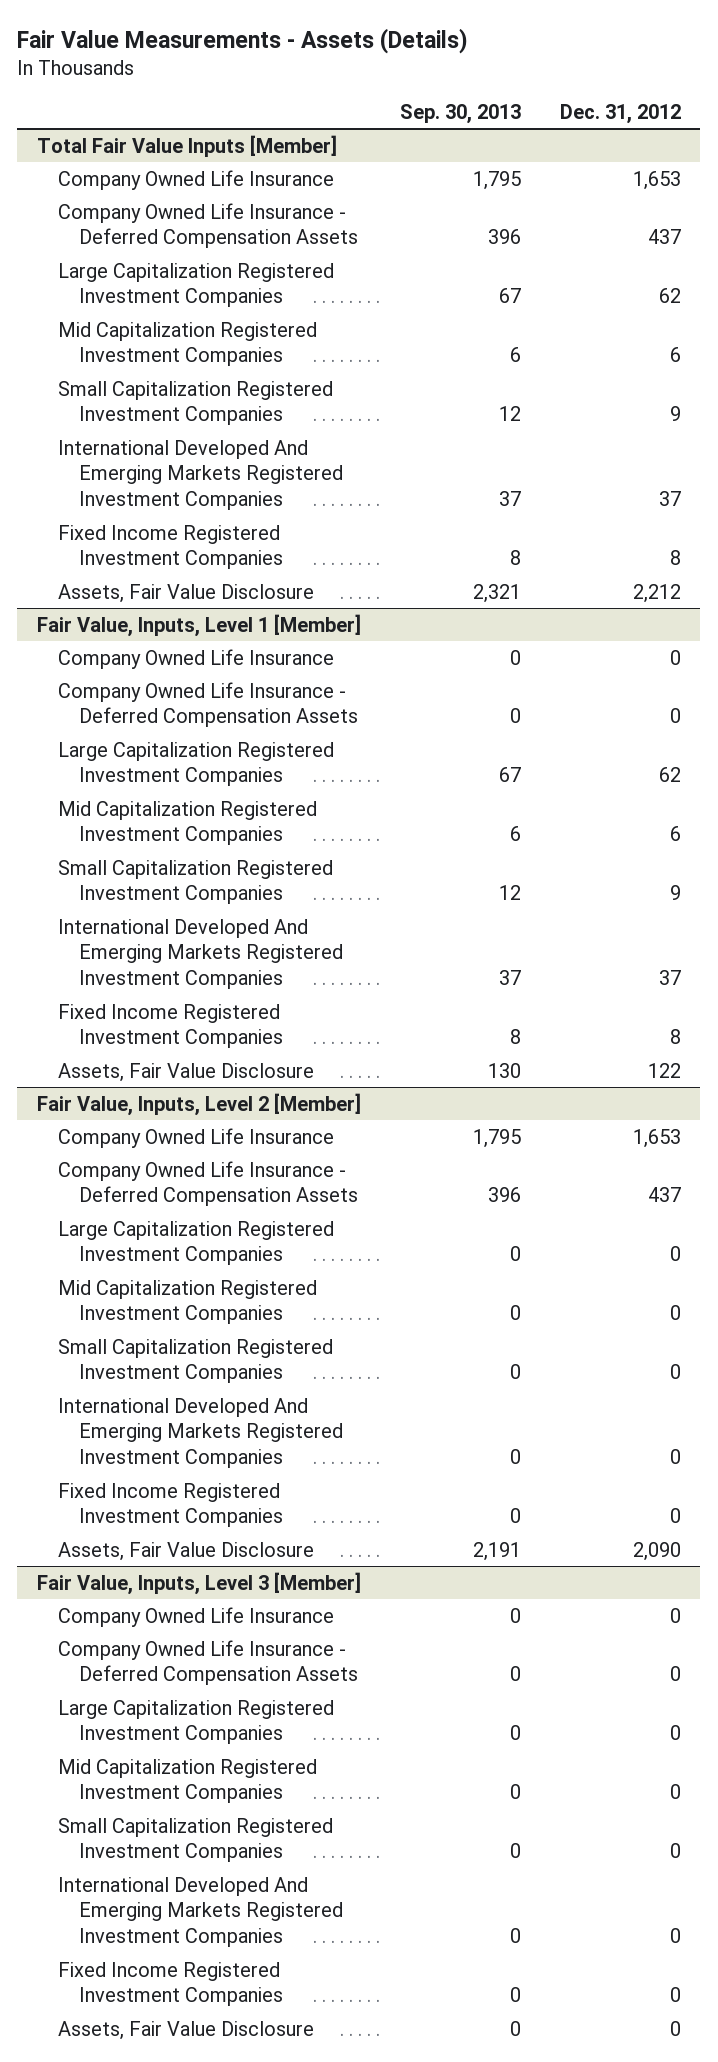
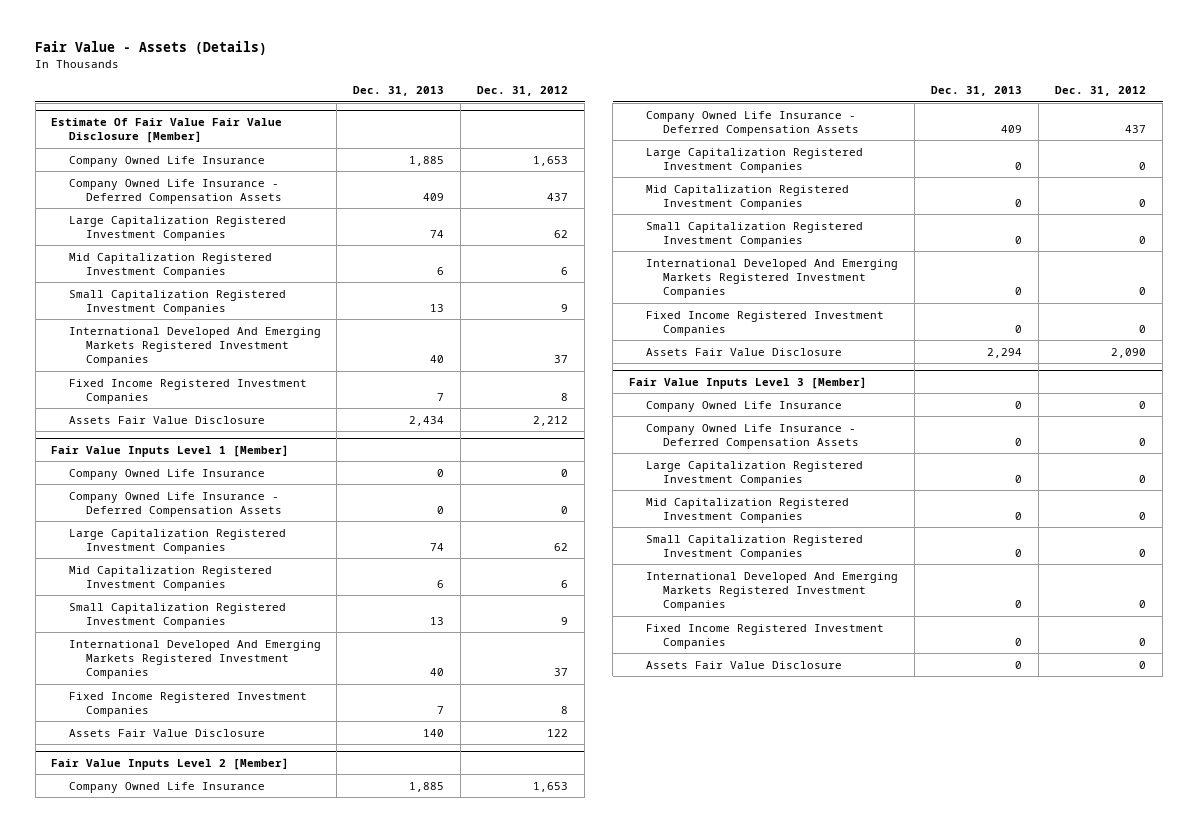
- Fair Value Measurements - Assets (Details)
+ Fair Value - Assets (Details)
- | Sep. 30, 2013 | Dec. 31, 2012
+ | Dec. 31, 2013 | Dec. 31, 2012
- Total Fair Value Inputs [Member]
+ Estimate Of Fair Value Fair Value Disclosure [Member]
- Assets, Fair Value Disclosure | 2,321 | 2,212
- Fair Value, Inputs, Level 1 [Member]
+ Assets Fair Value Disclosure | 2,434 | 2,212
+ Fair Value Inputs Level 1 [Member]
- Assets, Fair Value Disclosure | 130 | 122
- Fair Value, Inputs, Level 2 [Member]
+ Assets Fair Value Disclosure | 140 | 122
+ Fair Value Inputs Level 2 [Member]
- Assets, Fair Value Disclosure | 2,191 | 2,090
- Fair Value, Inputs, Level 3 [Member]
+ Assets Fair Value Disclosure | 2,294 | 2,090
+ Fair Value Inputs Level 3 [Member]
- Assets, Fair Value Disclosure | 0 | 0
+ Assets Fair Value Disclosure | 0 | 0

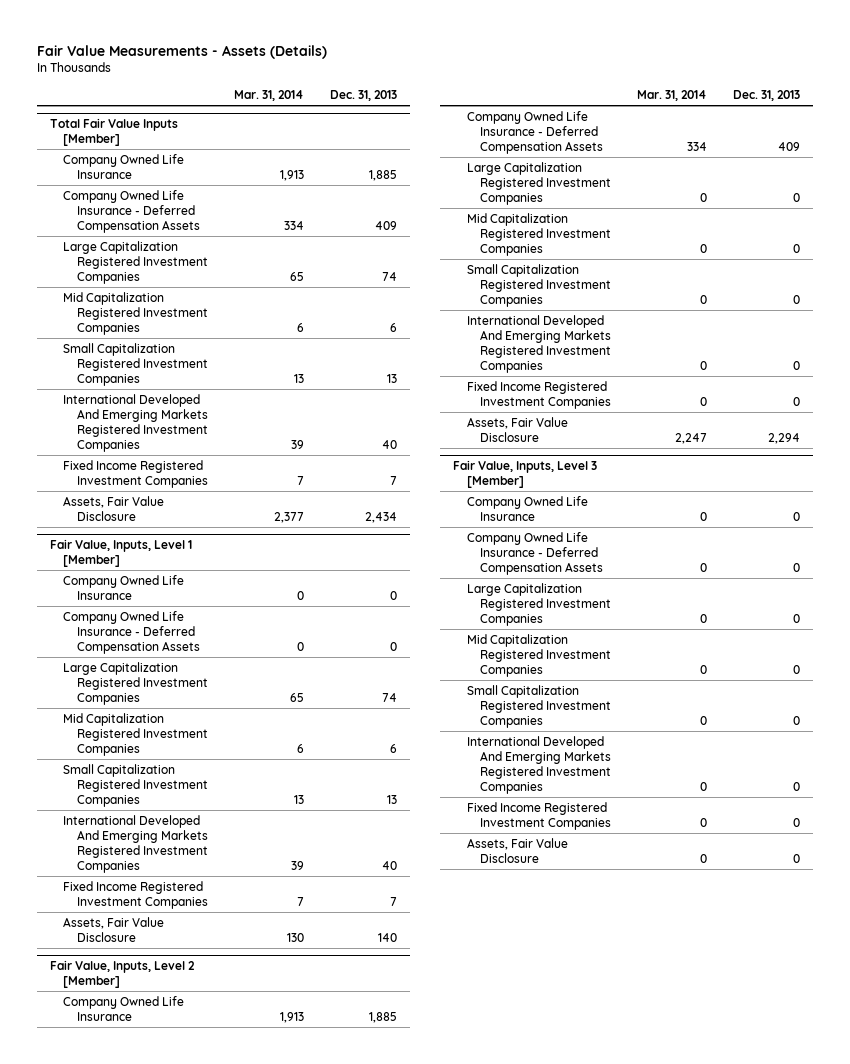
- Fair Value - Assets (Details)
+ Fair Value Measurements - Assets (Details)
- | Dec. 31, 2013 | Dec. 31, 2012
+ | Mar. 31, 2014 | Dec. 31, 2013
- Estimate Of Fair Value Fair Value Disclosure [Member]
+ Total Fair Value Inputs [Member]
- Assets Fair Value Disclosure | 2,434 | 2,212
- Fair Value Inputs Level 1 [Member]
+ Assets, Fair Value Disclosure | 2,377 | 2,434
+ Fair Value, Inputs, Level 1 [Member]
- Assets Fair Value Disclosure | 140 | 122
- Fair Value Inputs Level 2 [Member]
+ Assets, Fair Value Disclosure | 130 | 140
+ Fair Value, Inputs, Level 2 [Member]
- Assets Fair Value Disclosure | 2,294 | 2,090
- Fair Value Inputs Level 3 [Member]
+ Assets, Fair Value Disclosure | 2,247 | 2,294
+ Fair Value, Inputs, Level 3 [Member]
- Assets Fair Value Disclosure | 0 | 0
+ Assets, Fair Value Disclosure | 0 | 0

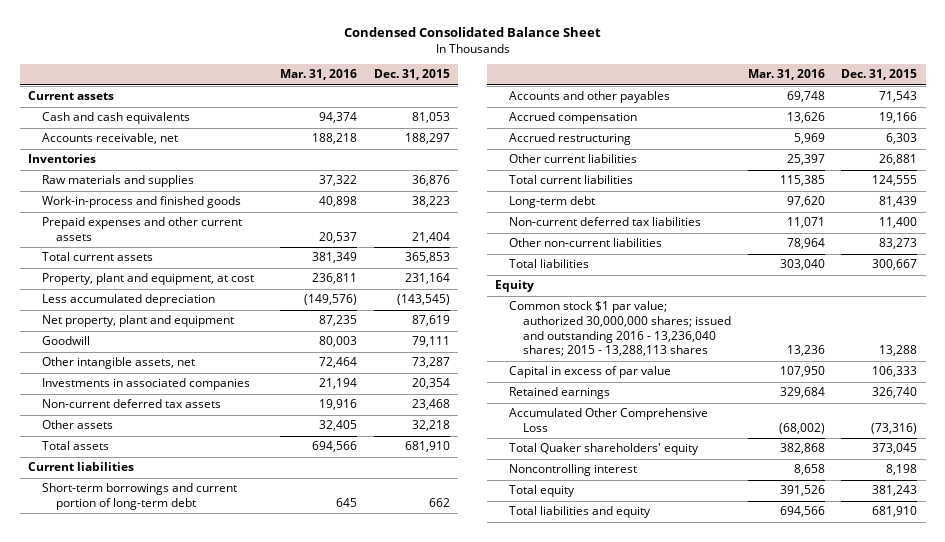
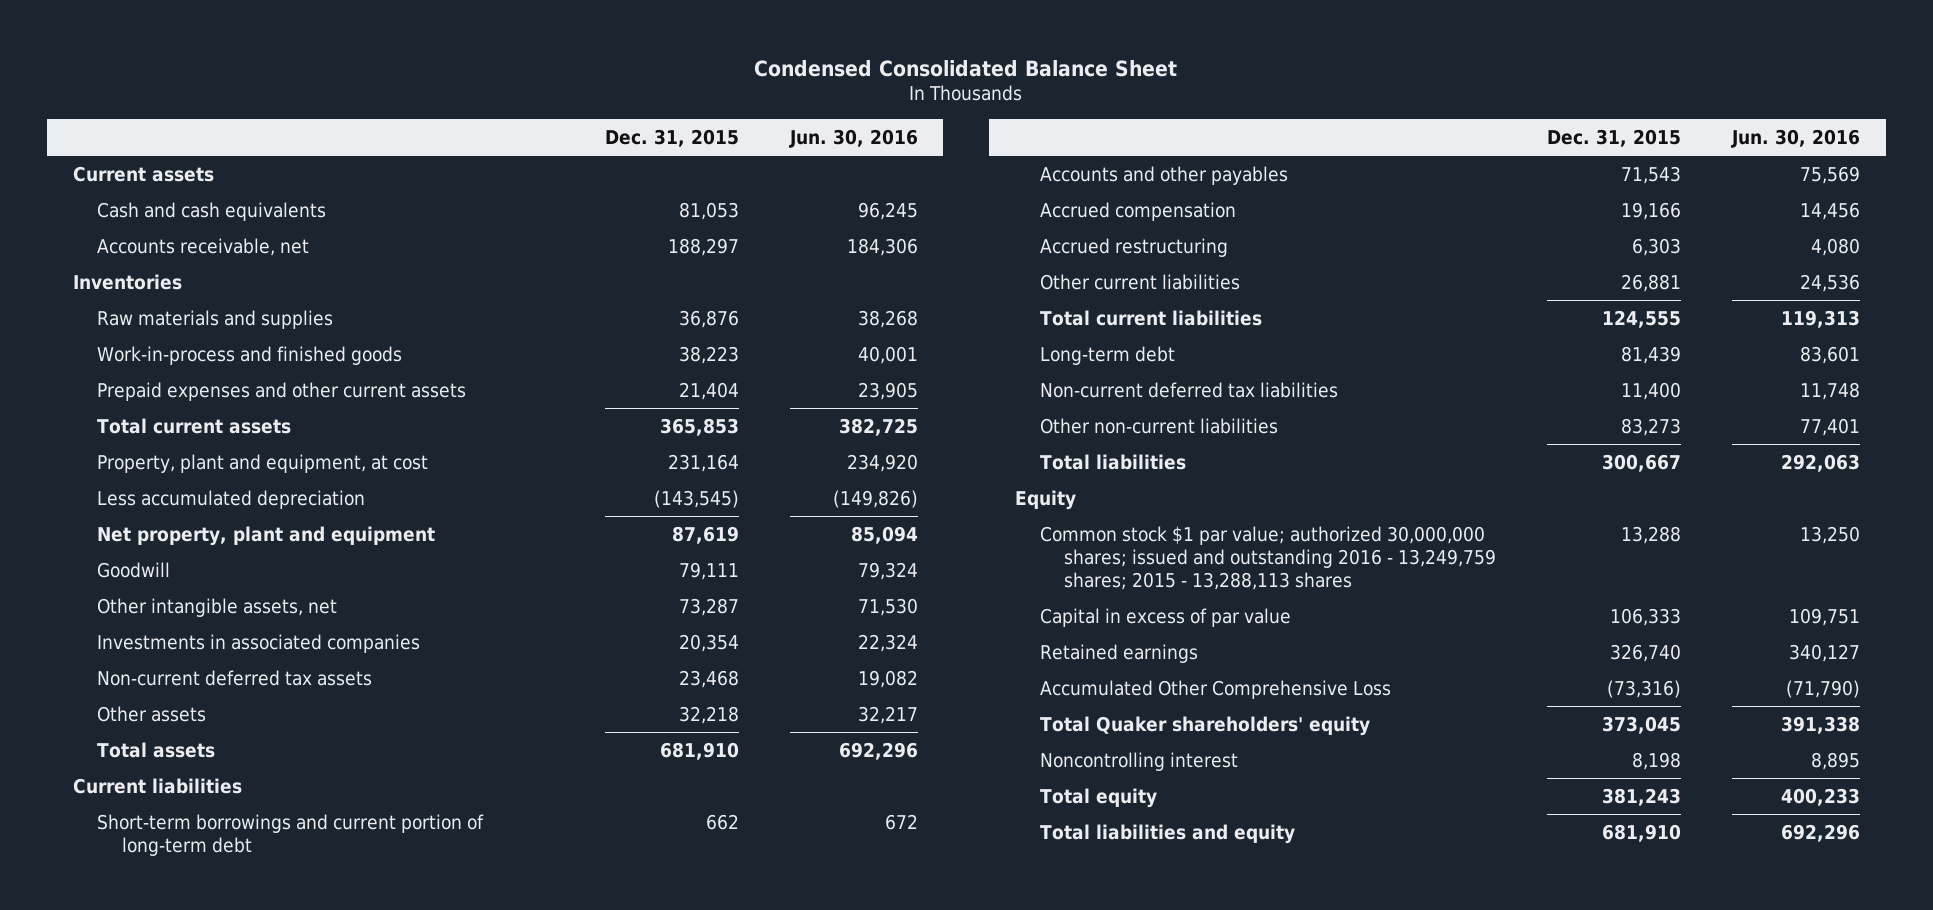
- | Mar. 31, 2016 | Dec. 31, 2015
+ | Dec. 31, 2015 | Jun. 30, 2016
- Common stock $1 par value; authorized 30,000,000 shares; issued and outstanding 2016 - 13,236,040 shares; 2015 - 13,288,113 shares | 13,236 | 13,288
+ Common stock $1 par value; authorized 30,000,000 shares; issued and outstanding 2016 - 13,249,759 shares; 2015 - 13,288,113 shares | 13,288 | 13,250

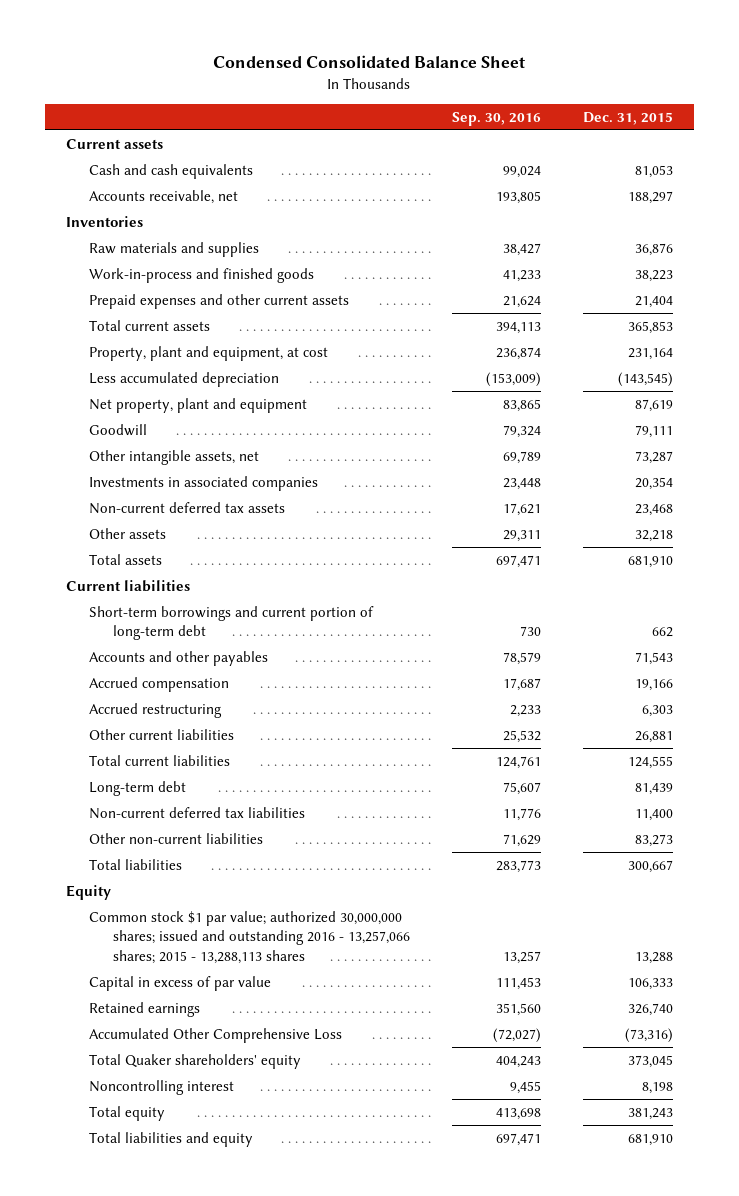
- | Dec. 31, 2015 | Jun. 30, 2016
+ | Sep. 30, 2016 | Dec. 31, 2015
- Common stock $1 par value; authorized 30,000,000 shares; issued and outstanding 2016 - 13,249,759 shares; 2015 - 13,288,113 shares | 13,288 | 13,250
+ Common stock $1 par value; authorized 30,000,000 shares; issued and outstanding 2016 - 13,257,066 shares; 2015 - 13,288,113 shares | 13,257 | 13,288

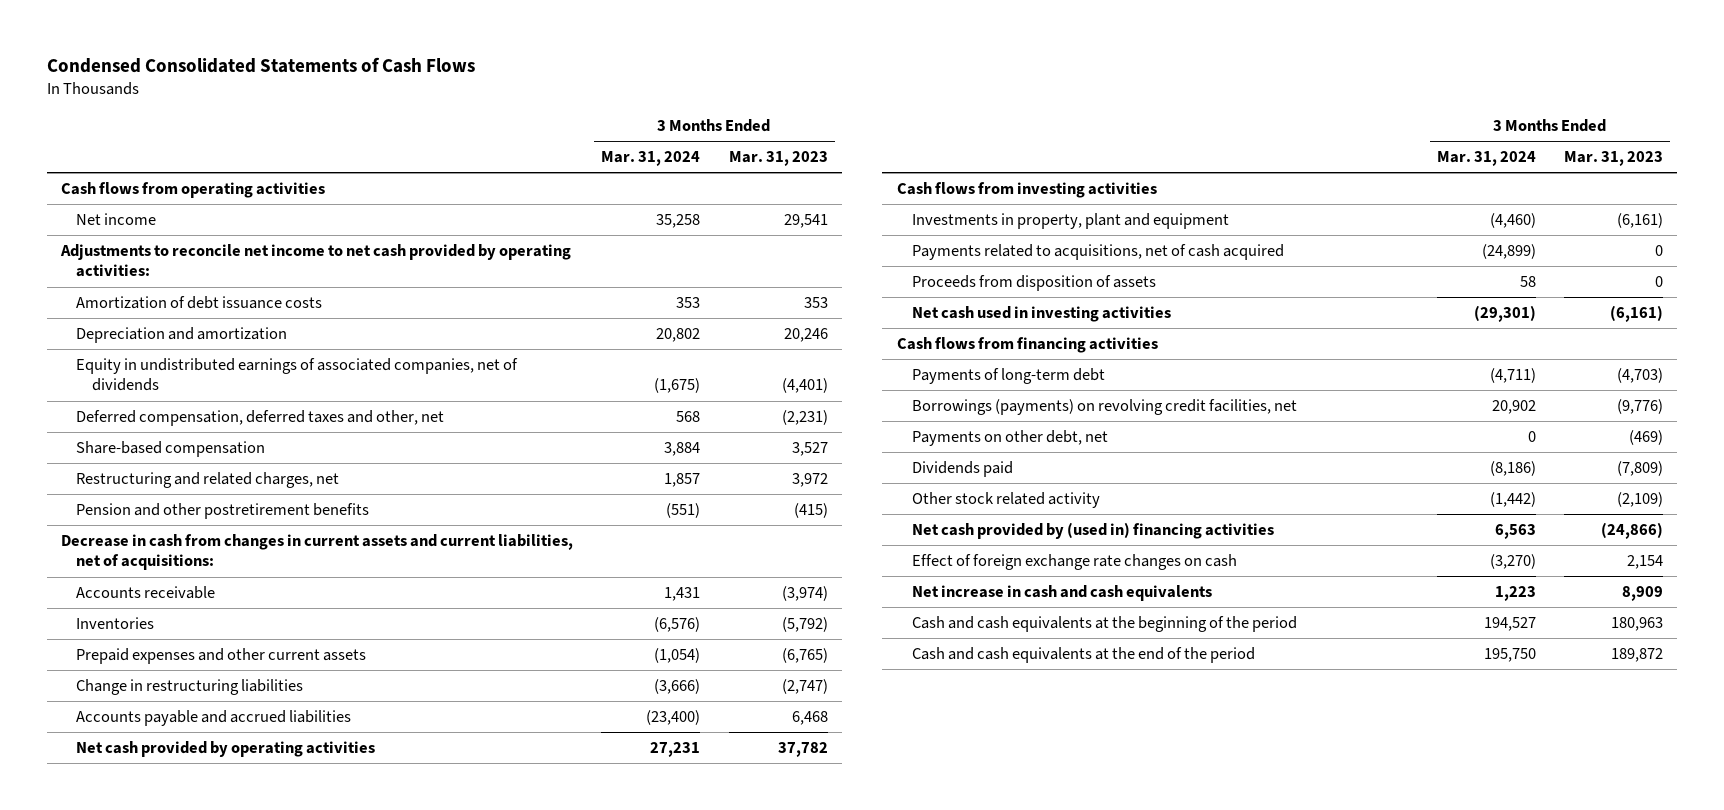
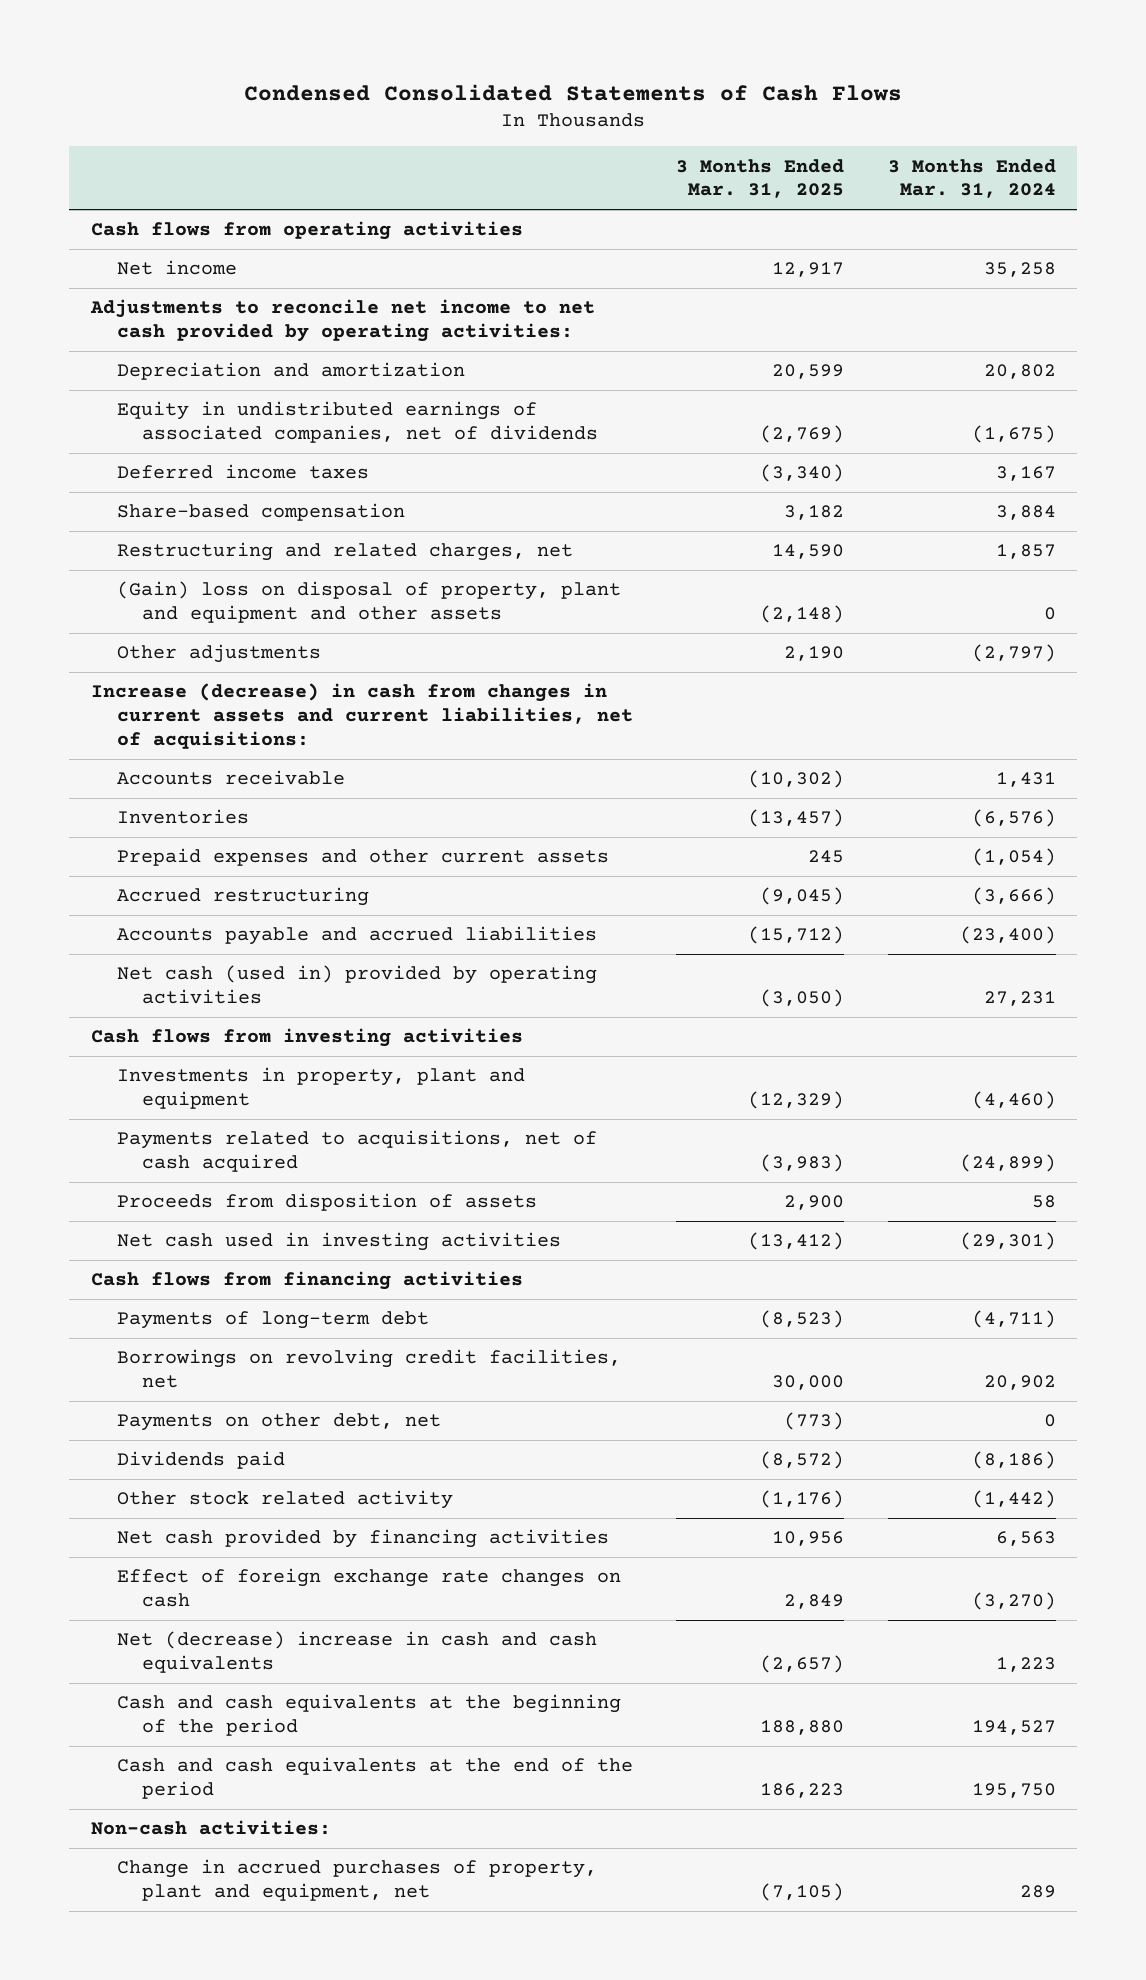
- | 3 Months Ended Mar. 31, 2024 | 3 Months Ended Mar. 31, 2023
+ | 3 Months Ended Mar. 31, 2025 | 3 Months Ended Mar. 31, 2024
- Amortization of debt issuance costs | 353 | 353
- Deferred compensation, deferred taxes and other, net | 568 | (2,231)
+ Deferred income taxes | (3,340) | 3,167
- Pension and other postretirement benefits | (551) | (415)
- Decrease in cash from changes in current assets and current liabilities, net of acquisitions:
+ (Gain) loss on disposal of property, plant and equipment and other assets | (2,148) | 0
+ Other adjustments | 2,190 | (2,797)
+ Increase (decrease) in cash from changes in current assets and current liabilities, net of acquisitions:
- Change in restructuring liabilities | (3,666) | (2,747)
+ Accrued restructuring | (9,045) | (3,666)
- Net cash provided by operating activities | 27,231 | 37,782
+ Net cash (used in) provided by operating activities | (3,050) | 27,231
- Borrowings (payments) on revolving credit facilities, net | 20,902 | (9,776)
+ Borrowings on revolving credit facilities, net | 30,000 | 20,902
- Net cash provided by (used in) financing activities | 6,563 | (24,866)
+ Net cash provided by financing activities | 10,956 | 6,563
- Net increase in cash and cash equivalents | 1,223 | 8,909
+ Net (decrease) increase in cash and cash equivalents | (2,657) | 1,223
+ Non-cash activities:
+ Change in accrued purchases of property, plant and equipment, net | (7,105) | 289

